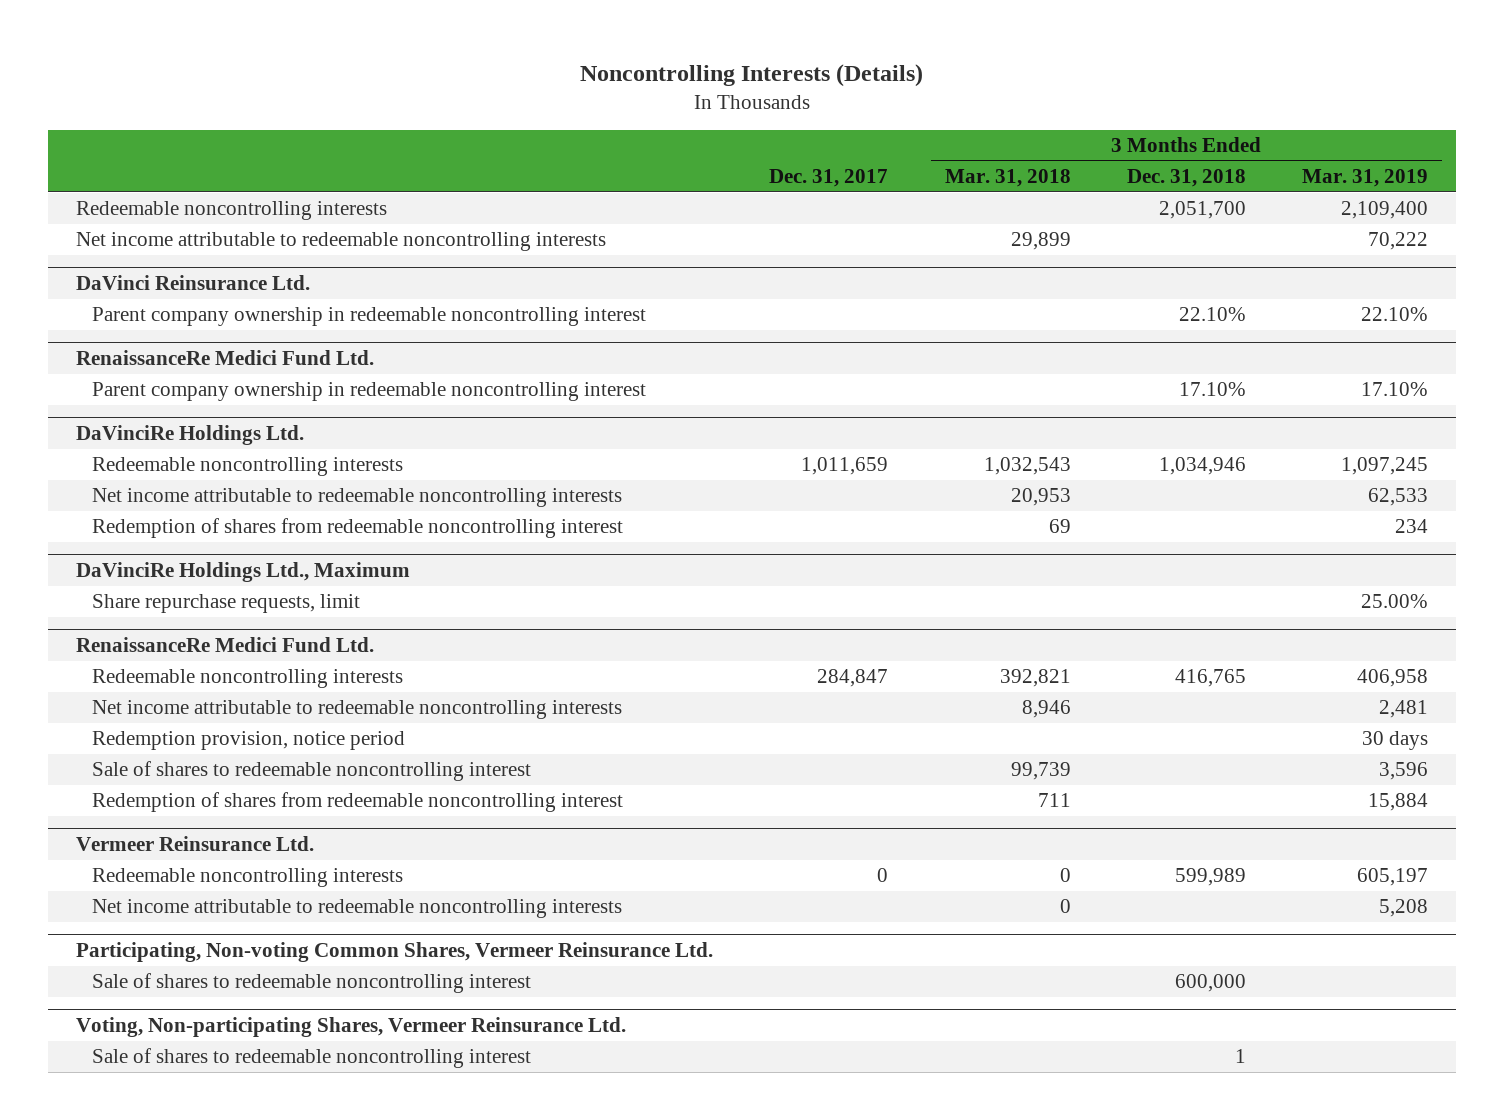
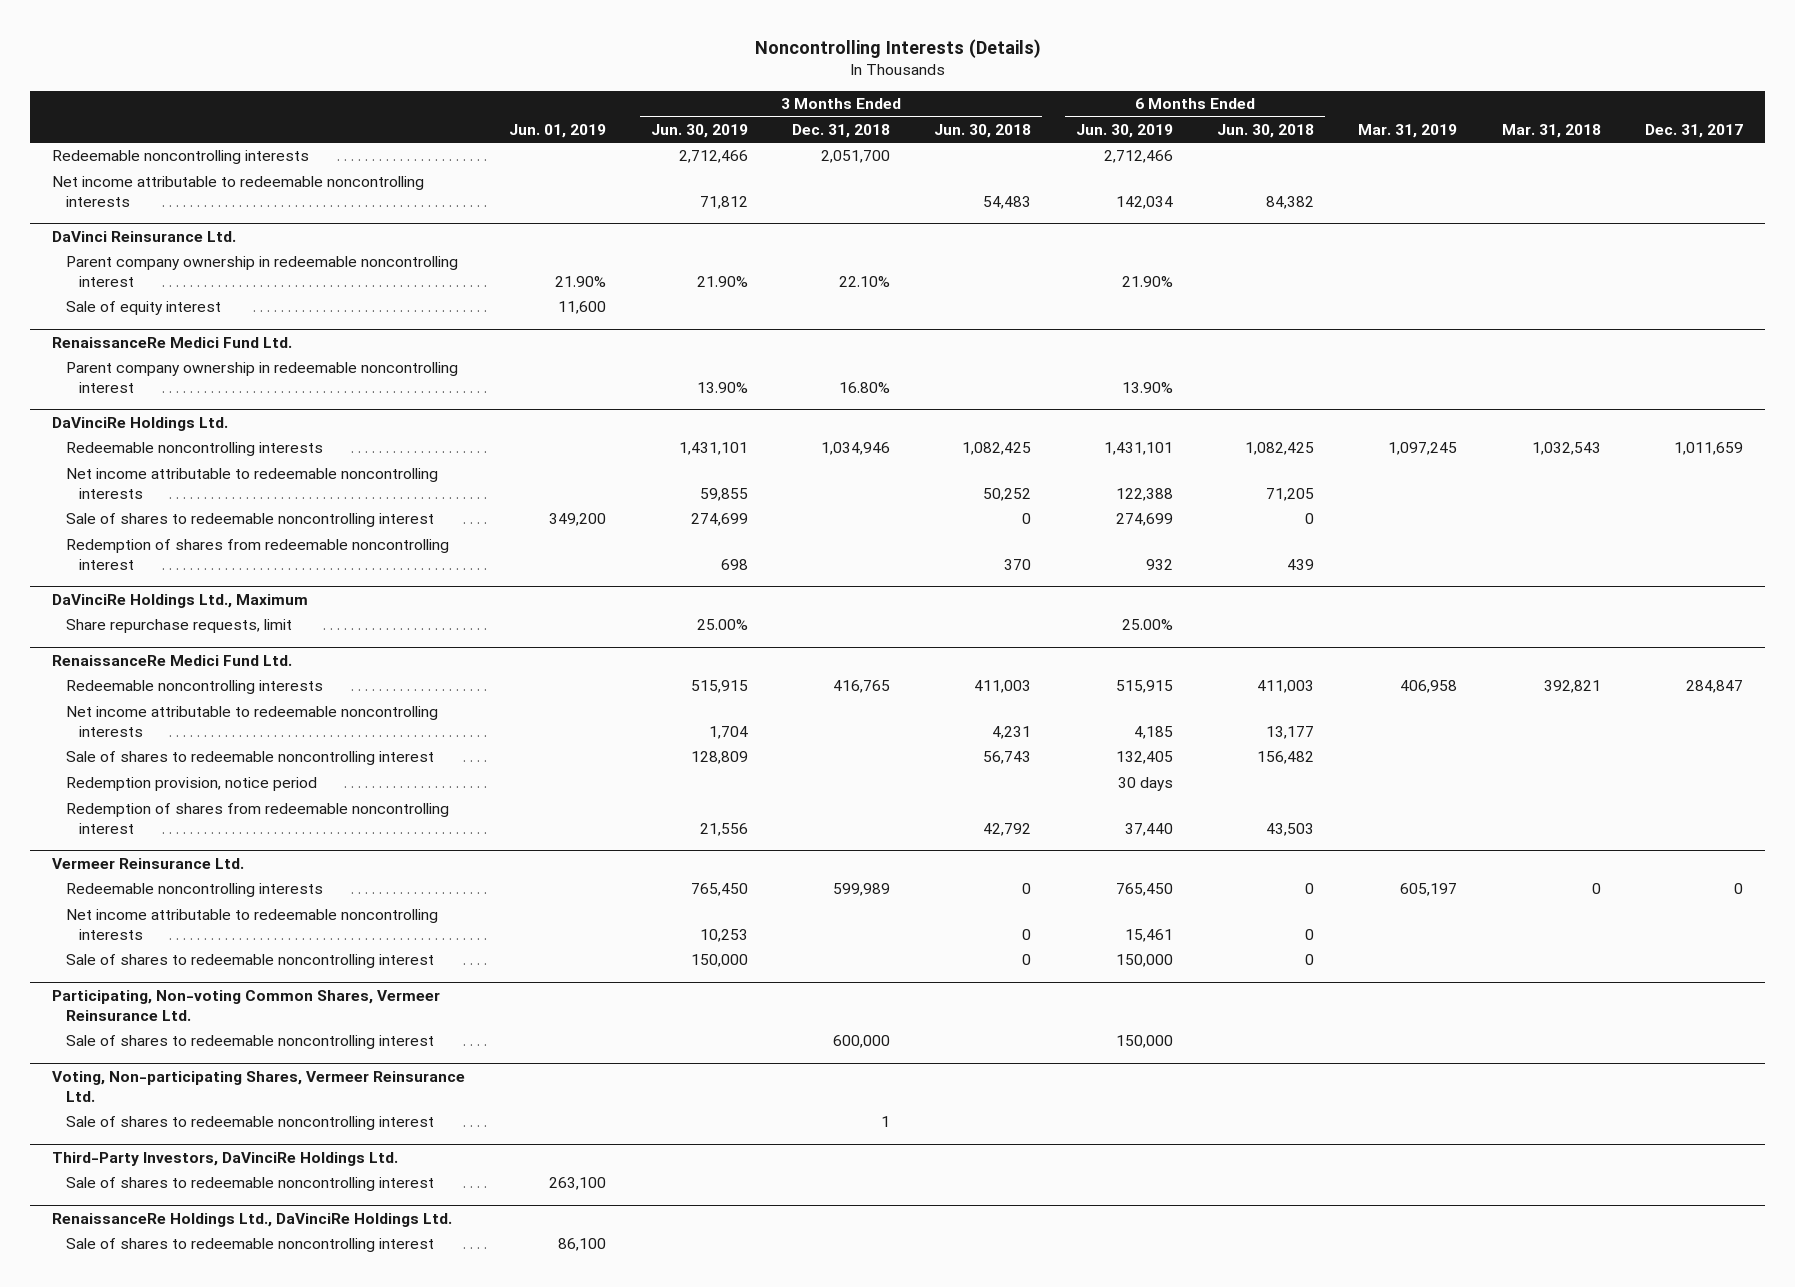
- | Dec. 31, 2017 | 3 Months Ended Mar. 31, 2018 | 3 Months Ended Dec. 31, 2018 | 3 Months Ended Mar. 31, 2019
+ | Jun. 01, 2019 | 3 Months Ended Jun. 30, 2019 | 3 Months Ended Dec. 31, 2018 | 3 Months Ended Jun. 30, 2018 | 6 Months Ended Jun. 30, 2019 | 6 Months Ended Jun. 30, 2018 | Mar. 31, 2019 | Mar. 31, 2018 | Dec. 31, 2017
@ DaVinci Reinsurance Ltd.
+ Sale of equity interest | 11,600 | | | | | | | |
@ RenaissanceRe Medici Fund Ltd.
- Parent company ownership in redeemable noncontrolling interest | | | 17.10% | 17.10%
+ Parent company ownership in redeemable noncontrolling interest | | 13.90% | 16.80% | | 13.90% | | | |
@ DaVinciRe Holdings Ltd.
+ Sale of shares to redeemable noncontrolling interest | 349,200 | 274,699 | | 0 | 274,699 | 0 | | |
@ RenaissanceRe Medici Fund Ltd.
moved down: Redemption provision, notice period | | | | | 30 days | | | |
@ Vermeer Reinsurance Ltd.
+ Sale of shares to redeemable noncontrolling interest | | 150,000 | | 0 | 150,000 | 0 | | |
+ Third-Party Investors, DaVinciRe Holdings Ltd.
+ Sale of shares to redeemable noncontrolling interest | 263,100 | | | | | | | |
+ RenaissanceRe Holdings Ltd., DaVinciRe Holdings Ltd.
+ Sale of shares to redeemable noncontrolling interest | 86,100 | | | | | | | |

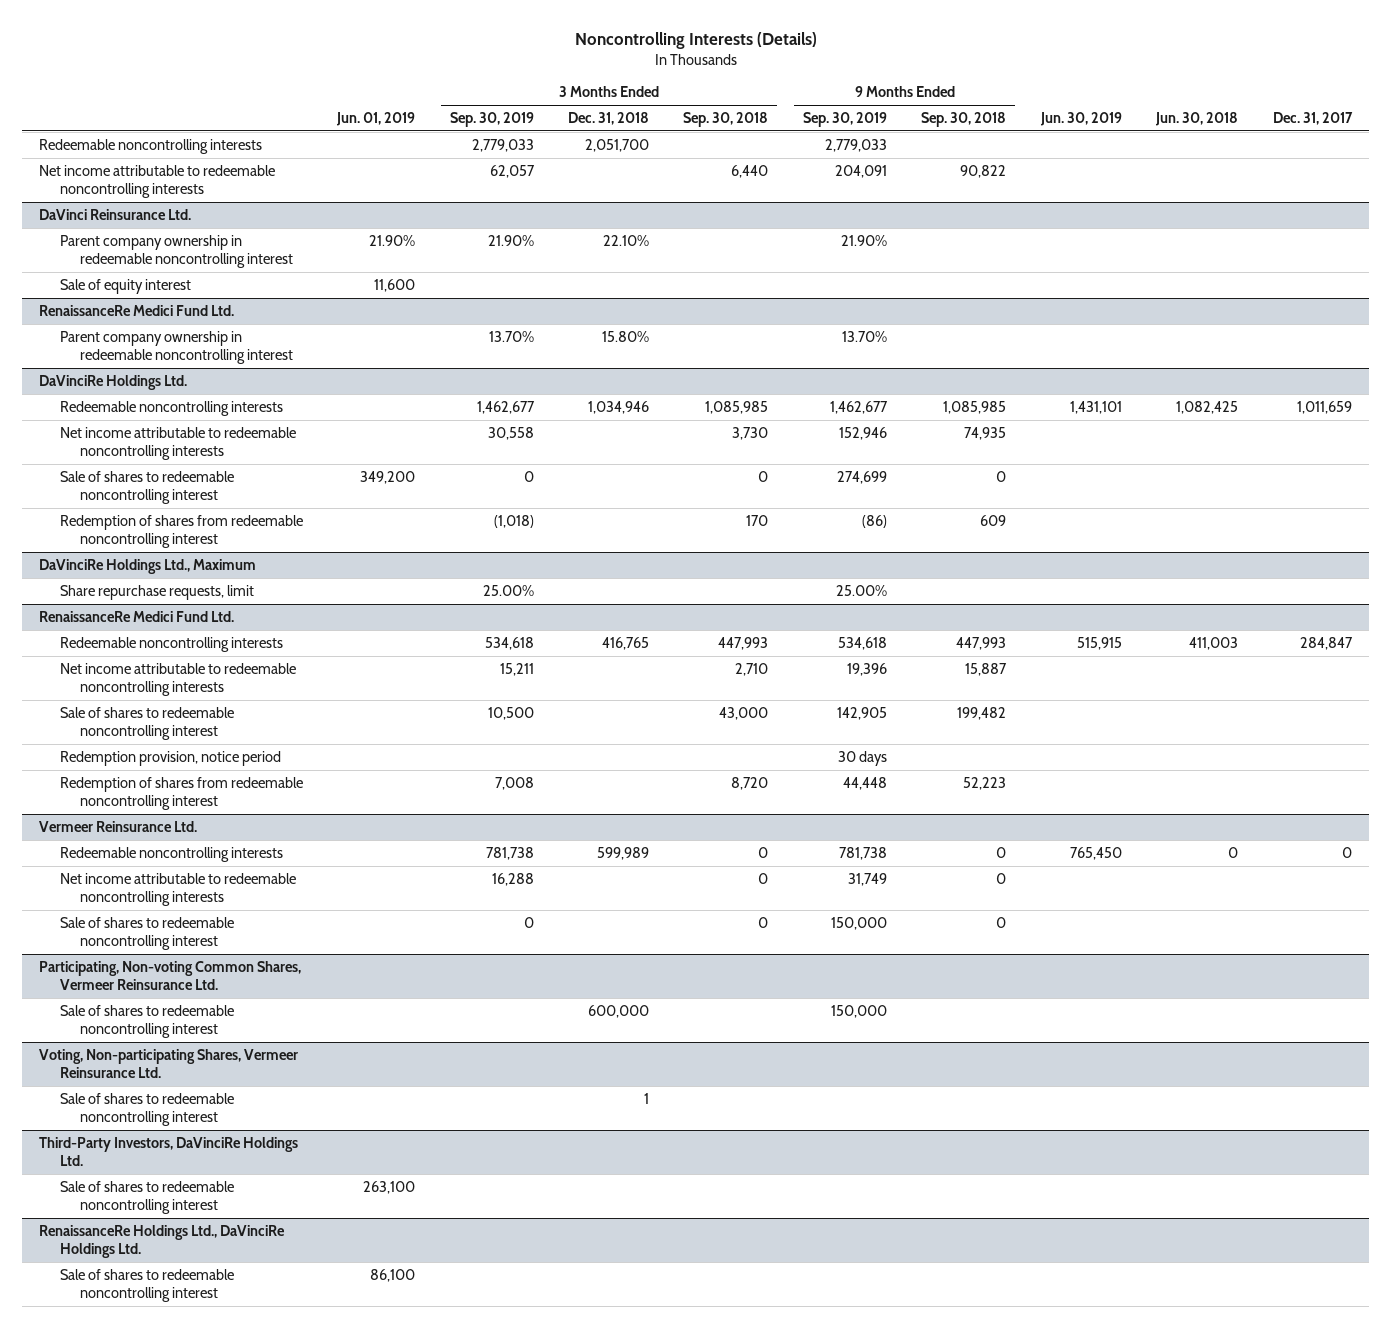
- | Jun. 01, 2019 | 3 Months Ended Jun. 30, 2019 | 3 Months Ended Dec. 31, 2018 | 3 Months Ended Jun. 30, 2018 | 6 Months Ended Jun. 30, 2019 | 6 Months Ended Jun. 30, 2018 | Mar. 31, 2019 | Mar. 31, 2018 | Dec. 31, 2017
+ | Jun. 01, 2019 | 3 Months Ended Sep. 30, 2019 | 3 Months Ended Dec. 31, 2018 | 3 Months Ended Sep. 30, 2018 | 9 Months Ended Sep. 30, 2019 | 9 Months Ended Sep. 30, 2018 | Jun. 30, 2019 | Jun. 30, 2018 | Dec. 31, 2017
@ RenaissanceRe Medici Fund Ltd.
- Parent company ownership in redeemable noncontrolling interest | | 13.90% | 16.80% | | 13.90% | | | |
+ Parent company ownership in redeemable noncontrolling interest | | 13.70% | 15.80% | | 13.70% | | | |

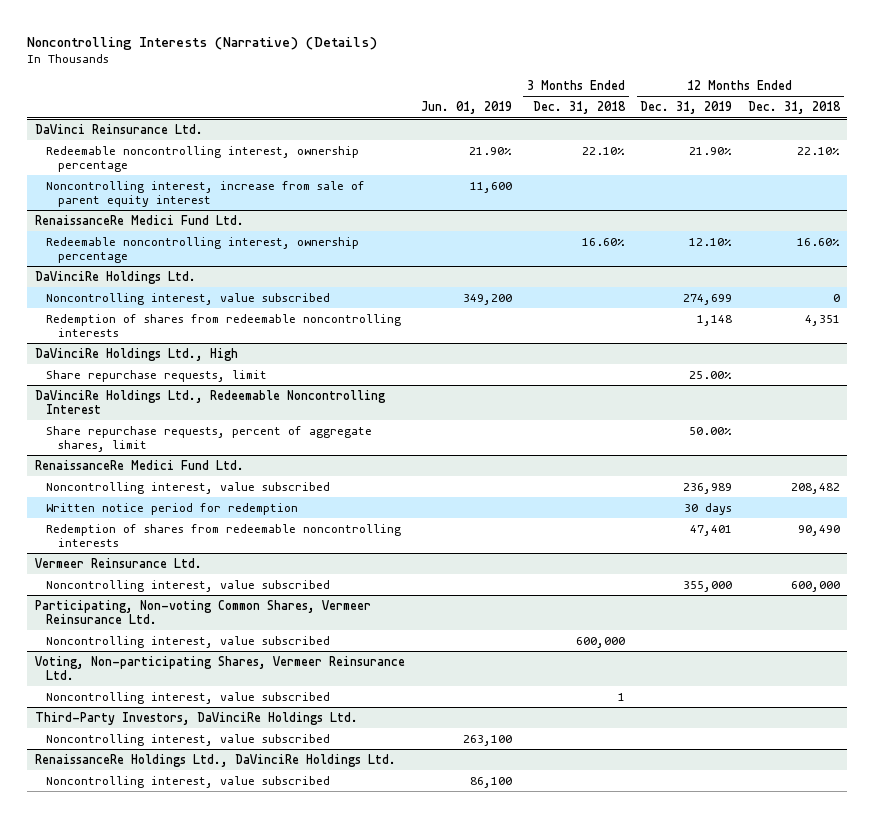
- Noncontrolling Interests (Details)
+ Noncontrolling Interests (Narrative) (Details)
- | Jun. 01, 2019 | 3 Months Ended Sep. 30, 2019 | 3 Months Ended Dec. 31, 2018 | 3 Months Ended Sep. 30, 2018 | 9 Months Ended Sep. 30, 2019 | 9 Months Ended Sep. 30, 2018 | Jun. 30, 2019 | Jun. 30, 2018 | Dec. 31, 2017
+ | Jun. 01, 2019 | 3 Months Ended Dec. 31, 2018 | 12 Months Ended Dec. 31, 2019 | 12 Months Ended Dec. 31, 2018
- Redeemable noncontrolling interests | | 2,779,033 | 2,051,700 | | 2,779,033 | | | |
- Net income attributable to redeemable noncontrolling interests | | 62,057 | | 6,440 | 204,091 | 90,822 | | |
@ DaVinci Reinsurance Ltd.
- Parent company ownership in redeemable noncontrolling interest | 21.90% | 21.90% | 22.10% | | 21.90% | | | |
- Sale of equity interest | 11,600 | | | | | | | |
+ Redeemable noncontrolling interest, ownership percentage | 21.90% | 22.10% | 21.90% | 22.10%
+ Noncontrolling interest, increase from sale of parent equity interest | 11,600 | | |
@ RenaissanceRe Medici Fund Ltd.
- Parent company ownership in redeemable noncontrolling interest | | 13.70% | 15.80% | | 13.70% | | | |
+ Redeemable noncontrolling interest, ownership percentage | | 16.60% | 12.10% | 16.60%
@ DaVinciRe Holdings Ltd.
- Redeemable noncontrolling interests | | 1,462,677 | 1,034,946 | 1,085,985 | 1,462,677 | 1,085,985 | 1,431,101 | 1,082,425 | 1,011,659
- Net income attributable to redeemable noncontrolling interests | | 30,558 | | 3,730 | 152,946 | 74,935 | | |
- Sale of shares to redeemable noncontrolling interest | 349,200 | 0 | | 0 | 274,699 | 0 | | |
- Redemption of shares from redeemable noncontrolling interest | | (1,018) | | 170 | (86) | 609 | | |
- DaVinciRe Holdings Ltd., Maximum
@ DaVinciRe Holdings Ltd.
+ Noncontrolling interest, value subscribed | 349,200 | | 274,699 | 0
+ Redemption of shares from redeemable noncontrolling interests | | | 1,148 | 4,351
+ DaVinciRe Holdings Ltd., High
+ DaVinciRe Holdings Ltd., Redeemable Noncontrolling Interest
+ Share repurchase requests, percent of aggregate shares, limit | | | 50.00% |
@ RenaissanceRe Medici Fund Ltd.
- Redeemable noncontrolling interests | | 534,618 | 416,765 | 447,993 | 534,618 | 447,993 | 515,915 | 411,003 | 284,847
- Net income attributable to redeemable noncontrolling interests | | 15,211 | | 2,710 | 19,396 | 15,887 | | |
- Sale of shares to redeemable noncontrolling interest | | 10,500 | | 43,000 | 142,905 | 199,482 | | |
- Redemption provision, notice period | | | | | 30 days | | | |
- Redemption of shares from redeemable noncontrolling interest | | 7,008 | | 8,720 | 44,448 | 52,223 | | |
+ Noncontrolling interest, value subscribed | | | 236,989 | 208,482
+ Written notice period for redemption | | | 30 days |
+ Redemption of shares from redeemable noncontrolling interests | | | 47,401 | 90,490
@ Vermeer Reinsurance Ltd.
- Redeemable noncontrolling interests | | 781,738 | 599,989 | 0 | 781,738 | 0 | 765,450 | 0 | 0
- Net income attributable to redeemable noncontrolling interests | | 16,288 | | 0 | 31,749 | 0 | | |
- Sale of shares to redeemable noncontrolling interest | | 0 | | 0 | 150,000 | 0 | | |
+ Noncontrolling interest, value subscribed | | | 355,000 | 600,000
@ Participating, Non-voting Common Shares, Vermeer Reinsurance Ltd.
- Sale of shares to redeemable noncontrolling interest | | | 600,000 | | 150,000 | | | |
+ Noncontrolling interest, value subscribed | | 600,000 | |
@ Voting, Non-participating Shares, Vermeer Reinsurance Ltd.
- Sale of shares to redeemable noncontrolling interest | | | 1 | | | | | |
+ Noncontrolling interest, value subscribed | | 1 | |
@ Third-Party Investors, DaVinciRe Holdings Ltd.
- Sale of shares to redeemable noncontrolling interest | 263,100 | | | | | | | |
+ Noncontrolling interest, value subscribed | 263,100 | | |
@ RenaissanceRe Holdings Ltd., DaVinciRe Holdings Ltd.
- Sale of shares to redeemable noncontrolling interest | 86,100 | | | | | | | |
+ Noncontrolling interest, value subscribed | 86,100 | | |

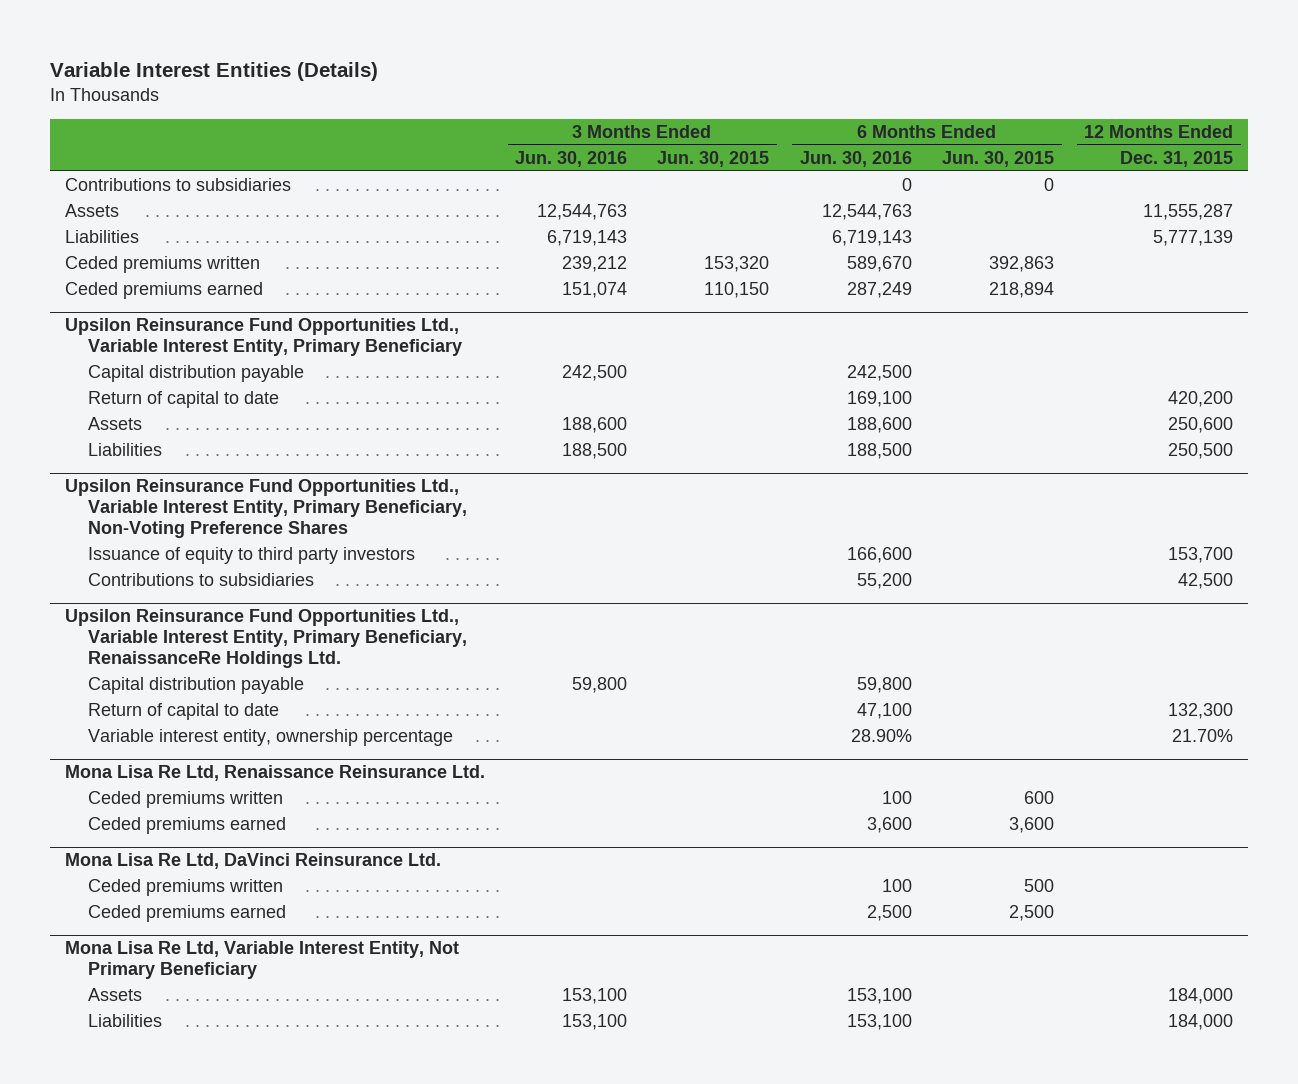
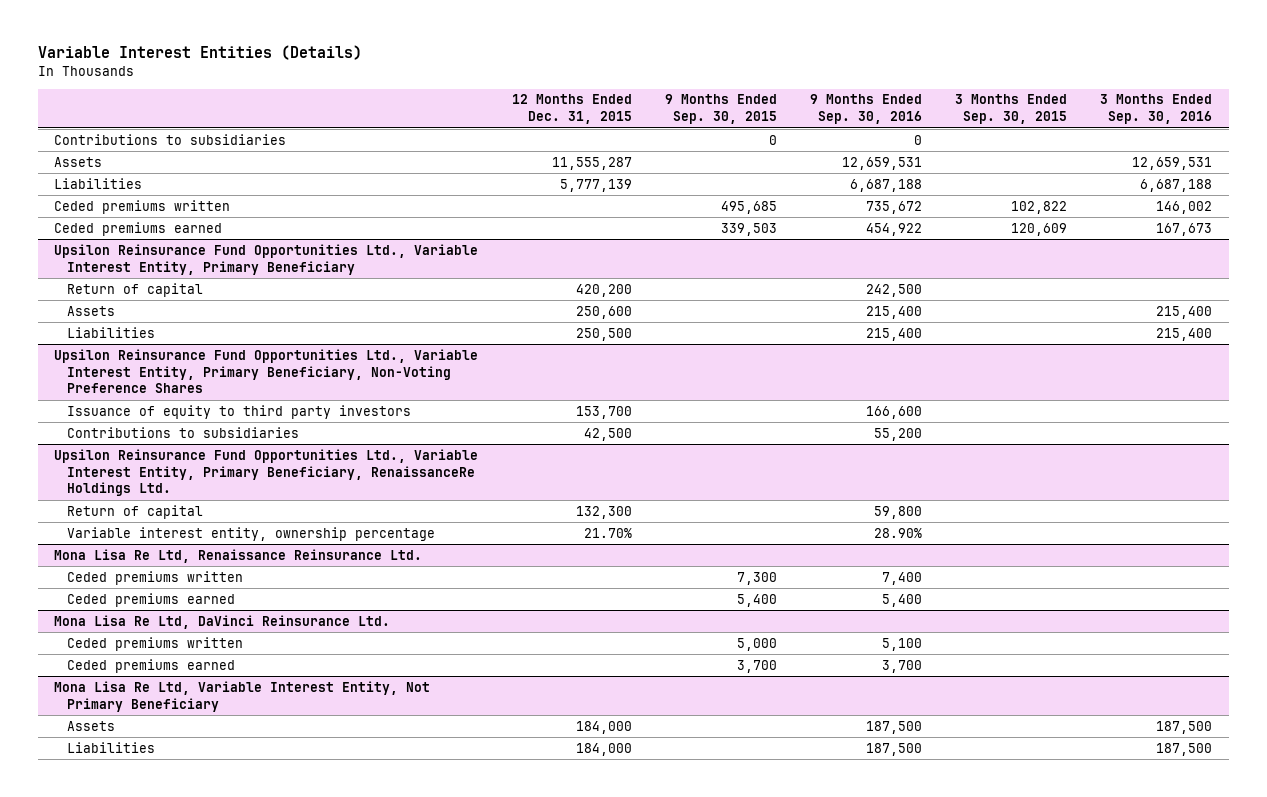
- | 3 Months Ended Jun. 30, 2016 | 3 Months Ended Jun. 30, 2015 | 6 Months Ended Jun. 30, 2016 | 6 Months Ended Jun. 30, 2015 | 12 Months Ended Dec. 31, 2015
+ | 12 Months Ended Dec. 31, 2015 | 9 Months Ended Sep. 30, 2015 | 9 Months Ended Sep. 30, 2016 | 3 Months Ended Sep. 30, 2015 | 3 Months Ended Sep. 30, 2016
@ Upsilon Reinsurance Fund Opportunities Ltd., Variable Interest Entity, Primary Beneficiary
- Capital distribution payable | 242,500 | | 242,500 | |
- Return of capital to date | | | 169,100 | | 420,200
+ Return of capital | 420,200 | | 242,500 | |
@ Upsilon Reinsurance Fund Opportunities Ltd., Variable Interest Entity, Primary Beneficiary, RenaissanceRe Holdings Ltd.
- Capital distribution payable | 59,800 | | 59,800 | |
- Return of capital to date | | | 47,100 | | 132,300
+ Return of capital | 132,300 | | 59,800 | |

